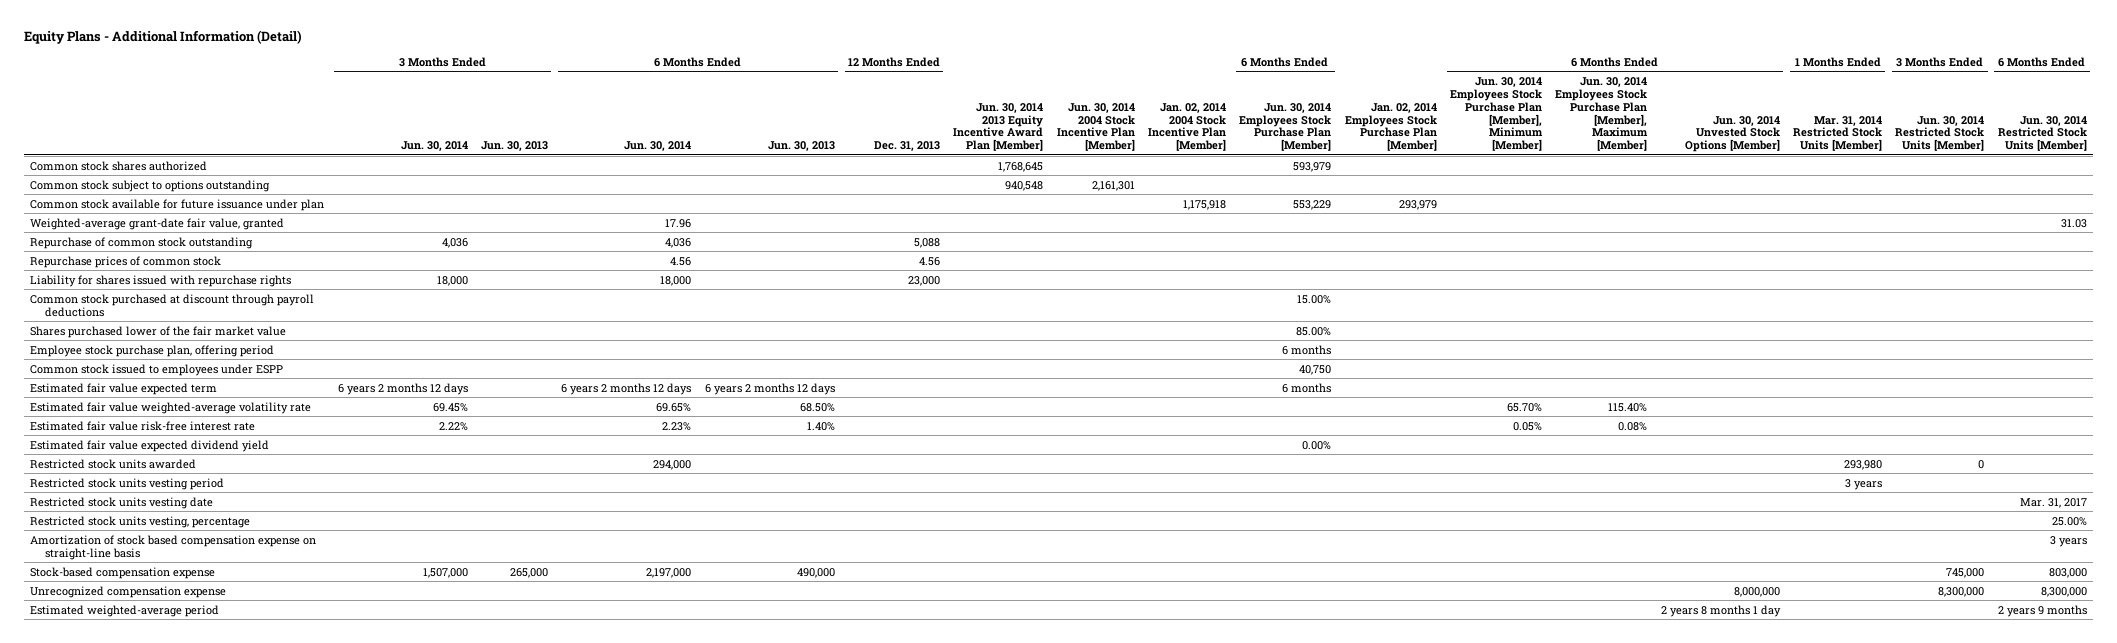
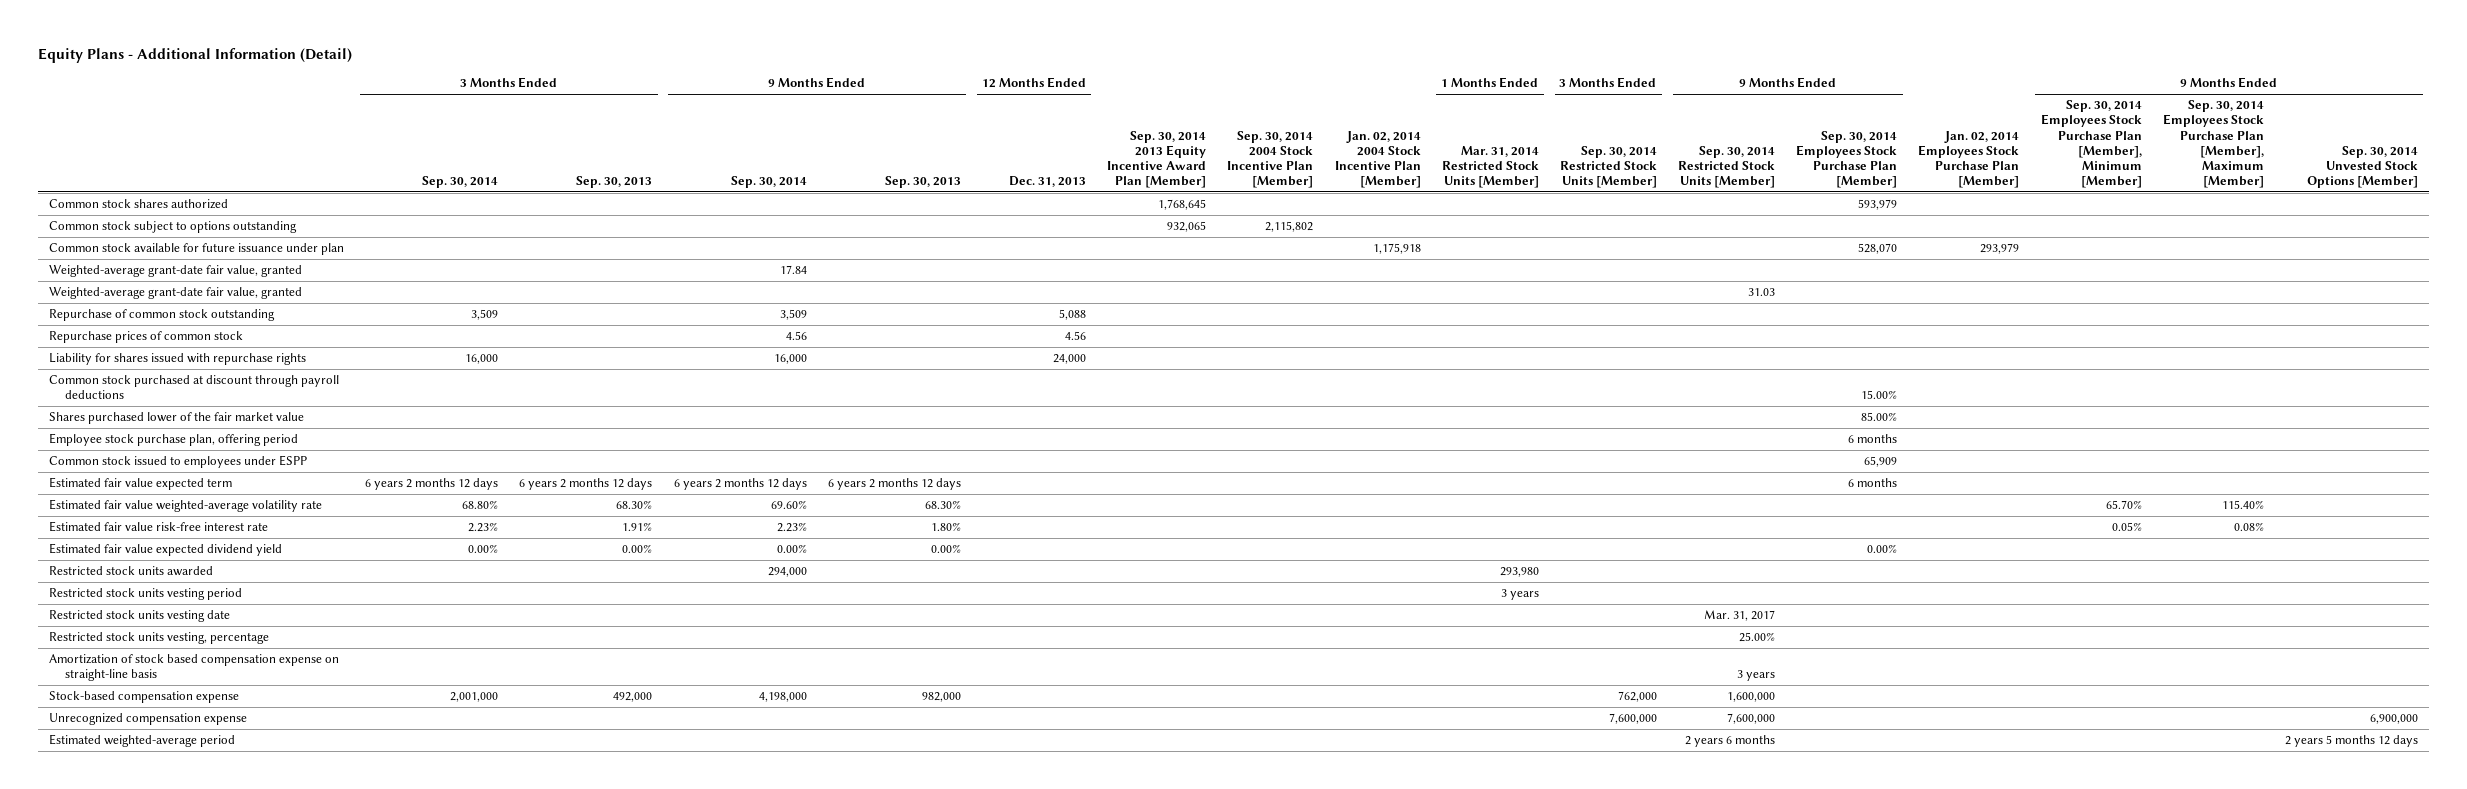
- | 3 Months Ended Jun. 30, 2014 | 3 Months Ended Jun. 30, 2013 | 6 Months Ended Jun. 30, 2014 | 6 Months Ended Jun. 30, 2013 | 12 Months Ended Dec. 31, 2013 | Jun. 30, 2014 2013 Equity Incentive Award Plan [Member] | Jun. 30, 2014 2004 Stock Incentive Plan [Member] | Jan. 02, 2014 2004 Stock Incentive Plan [Member] | 6 Months Ended Jun. 30, 2014 Employees Stock Purchase Plan [Member] | Jan. 02, 2014 Employees Stock Purchase Plan [Member] | 6 Months Ended Jun. 30, 2014 Employees Stock Purchase Plan [Member], Minimum [Member] | 6 Months Ended Jun. 30, 2014 Employees Stock Purchase Plan [Member], Maximum [Member] | 6 Months Ended Jun. 30, 2014 Unvested Stock Options [Member] | 1 Months Ended Mar. 31, 2014 Restricted Stock Units [Member] | 3 Months Ended Jun. 30, 2014 Restricted Stock Units [Member] | 6 Months Ended Jun. 30, 2014 Restricted Stock Units [Member]
+ | 3 Months Ended Sep. 30, 2014 | 3 Months Ended Sep. 30, 2013 | 9 Months Ended Sep. 30, 2014 | 9 Months Ended Sep. 30, 2013 | 12 Months Ended Dec. 31, 2013 | Sep. 30, 2014 2013 Equity Incentive Award Plan [Member] | Sep. 30, 2014 2004 Stock Incentive Plan [Member] | Jan. 02, 2014 2004 Stock Incentive Plan [Member] | 1 Months Ended Mar. 31, 2014 Restricted Stock Units [Member] | 3 Months Ended Sep. 30, 2014 Restricted Stock Units [Member] | 9 Months Ended Sep. 30, 2014 Restricted Stock Units [Member] | 9 Months Ended Sep. 30, 2014 Employees Stock Purchase Plan [Member] | Jan. 02, 2014 Employees Stock Purchase Plan [Member] | 9 Months Ended Sep. 30, 2014 Employees Stock Purchase Plan [Member], Minimum [Member] | 9 Months Ended Sep. 30, 2014 Employees Stock Purchase Plan [Member], Maximum [Member] | 9 Months Ended Sep. 30, 2014 Unvested Stock Options [Member]
+ Weighted-average grant-date fair value, granted | | | | | | | | | | | 31.03 | | | | |
- Liability for shares issued with repurchase rights | 18,000 | | 18,000 | | 23,000 | | | | | | | | | | |
+ Liability for shares issued with repurchase rights | 16,000 | | 16,000 | | 24,000 | | | | | | | | | | |

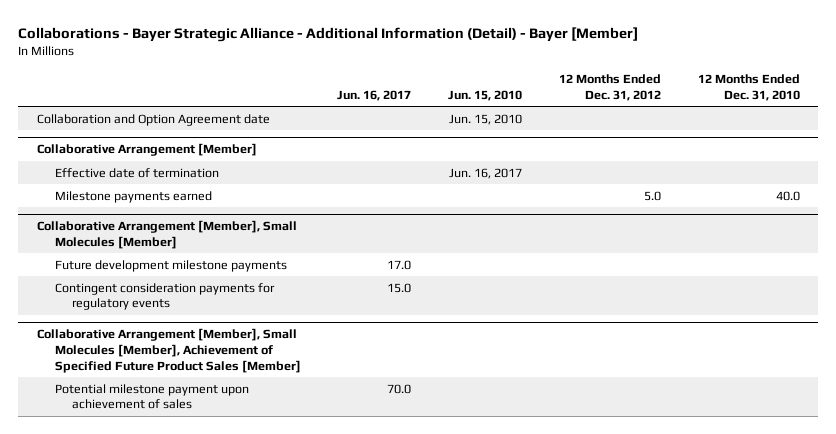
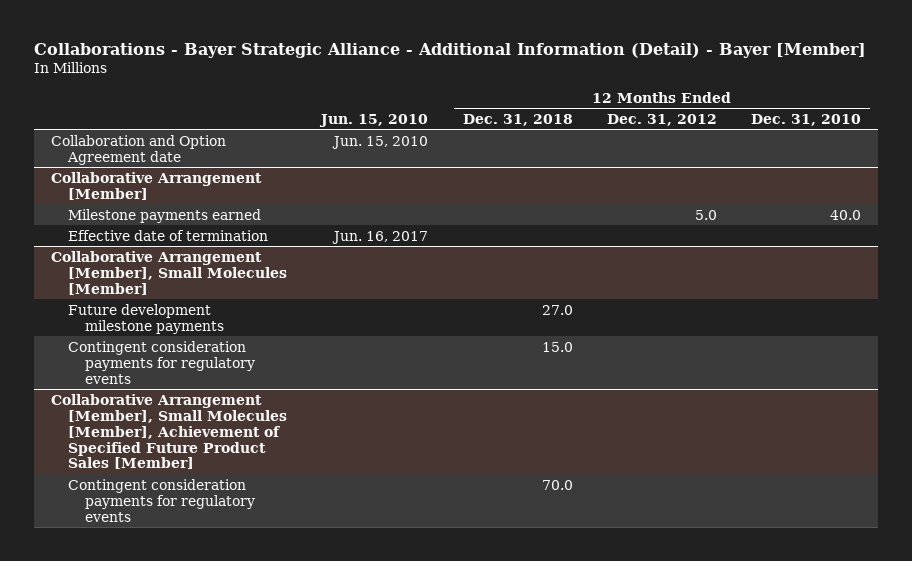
- | Jun. 16, 2017 | Jun. 15, 2010 | 12 Months Ended Dec. 31, 2012 | 12 Months Ended Dec. 31, 2010
+ | Jun. 15, 2010 | 12 Months Ended Dec. 31, 2018 | 12 Months Ended Dec. 31, 2012 | 12 Months Ended Dec. 31, 2010
@ Collaborative Arrangement [Member]
moved down: Effective date of termination | Jun. 16, 2017 | | |
@ Collaborative Arrangement [Member], Small Molecules [Member], Achievement of Specified Future Product Sales [Member]
- Potential milestone payment upon achievement of sales | 70.0 | | |
+ Contingent consideration payments for regulatory events | | 70.0 | |

